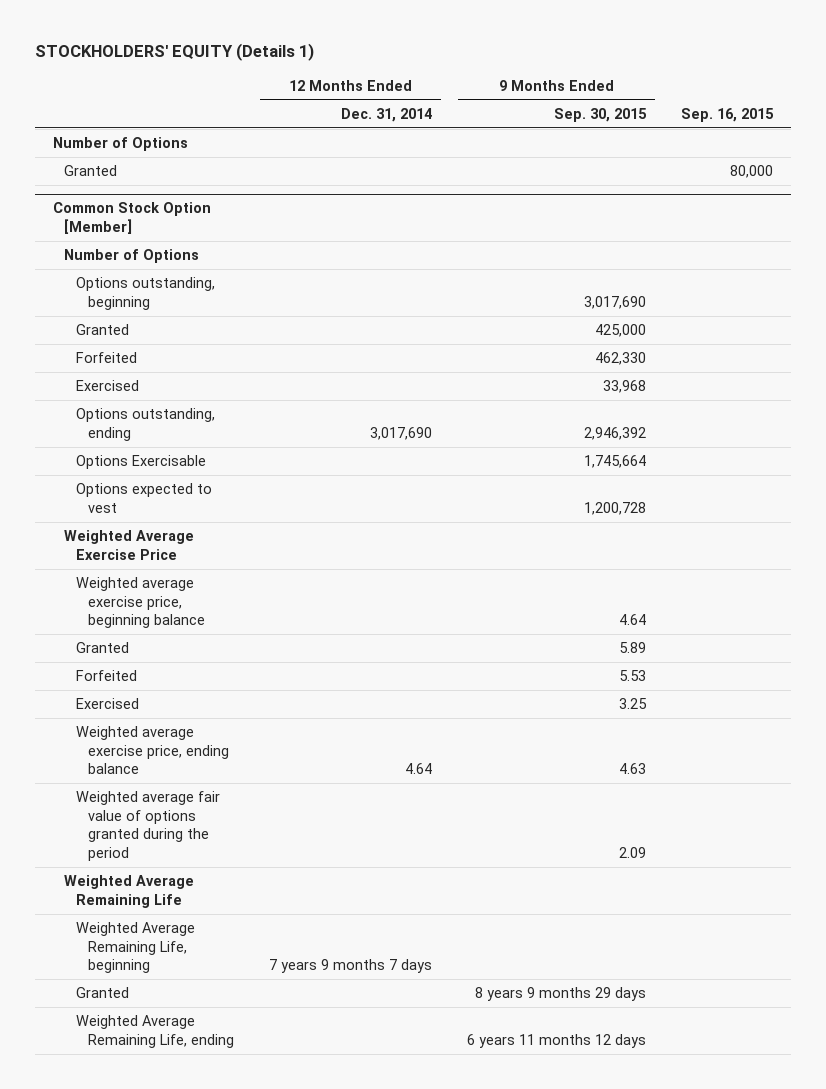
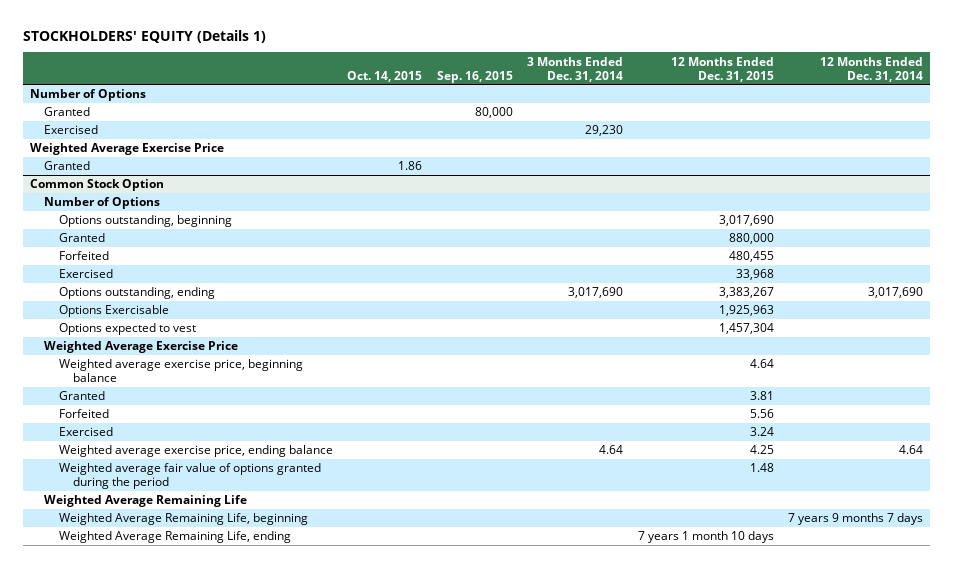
- | 12 Months Ended Dec. 31, 2014 | 9 Months Ended Sep. 30, 2015 | Sep. 16, 2015
+ | Oct. 14, 2015 | Sep. 16, 2015 | 3 Months Ended Dec. 31, 2014 | 12 Months Ended Dec. 31, 2015 | 12 Months Ended Dec. 31, 2014
- Common Stock Option [Member]
+ Exercised | | | 29,230 | |
+ Weighted Average Exercise Price
+ Granted | 1.86 | | | |
+ Common Stock Option
- Granted | | 8 years 9 months 29 days |

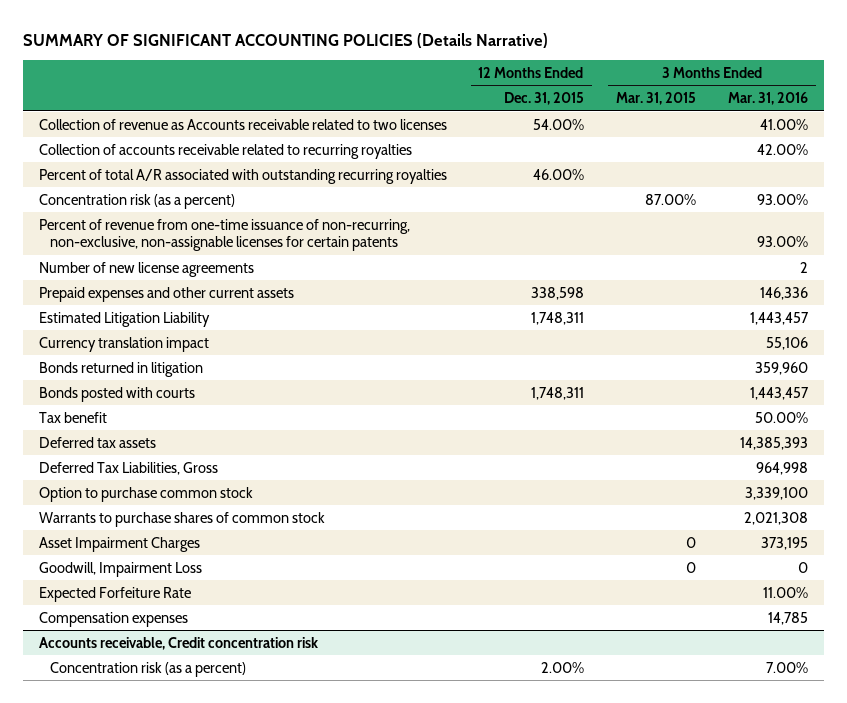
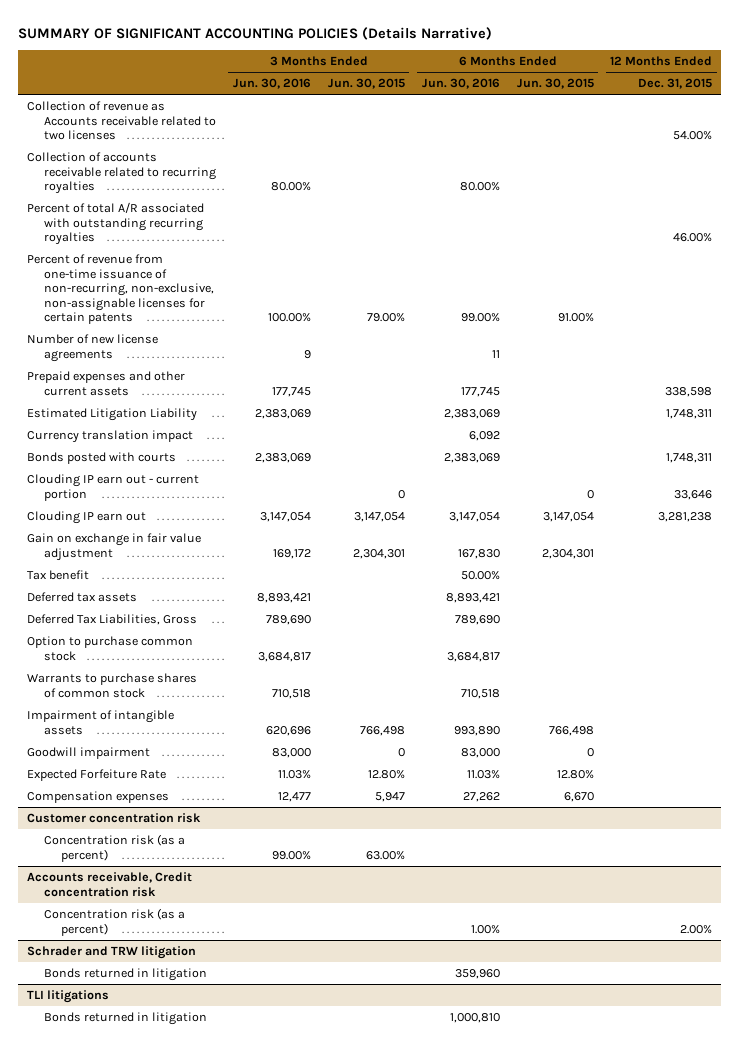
- | 12 Months Ended Dec. 31, 2015 | 3 Months Ended Mar. 31, 2015 | 3 Months Ended Mar. 31, 2016
+ | 3 Months Ended Jun. 30, 2016 | 3 Months Ended Jun. 30, 2015 | 6 Months Ended Jun. 30, 2016 | 6 Months Ended Jun. 30, 2015 | 12 Months Ended Dec. 31, 2015
- Concentration risk (as a percent) | | 87.00% | 93.00%
- Bonds returned in litigation | | | 359,960
+ Clouding IP earn out - current portion | | 0 | | 0 | 33,646
+ Clouding IP earn out | 3,147,054 | 3,147,054 | 3,147,054 | 3,147,054 | 3,281,238
+ Gain on exchange in fair value adjustment | 169,172 | 2,304,301 | 167,830 | 2,304,301 |
- Asset Impairment Charges | | 0 | 373,195
- Goodwill, Impairment Loss | | 0 | 0
+ Impairment of intangible assets | 620,696 | 766,498 | 993,890 | 766,498 |
+ Goodwill impairment | 83,000 | 0 | 83,000 | 0 |
+ Customer concentration risk
+ Concentration risk (as a percent) | 99.00% | 63.00% | | |
+ Schrader and TRW litigation
+ Bonds returned in litigation | | | 359,960 | |
+ TLI litigations
+ Bonds returned in litigation | | | 1,000,810 | |

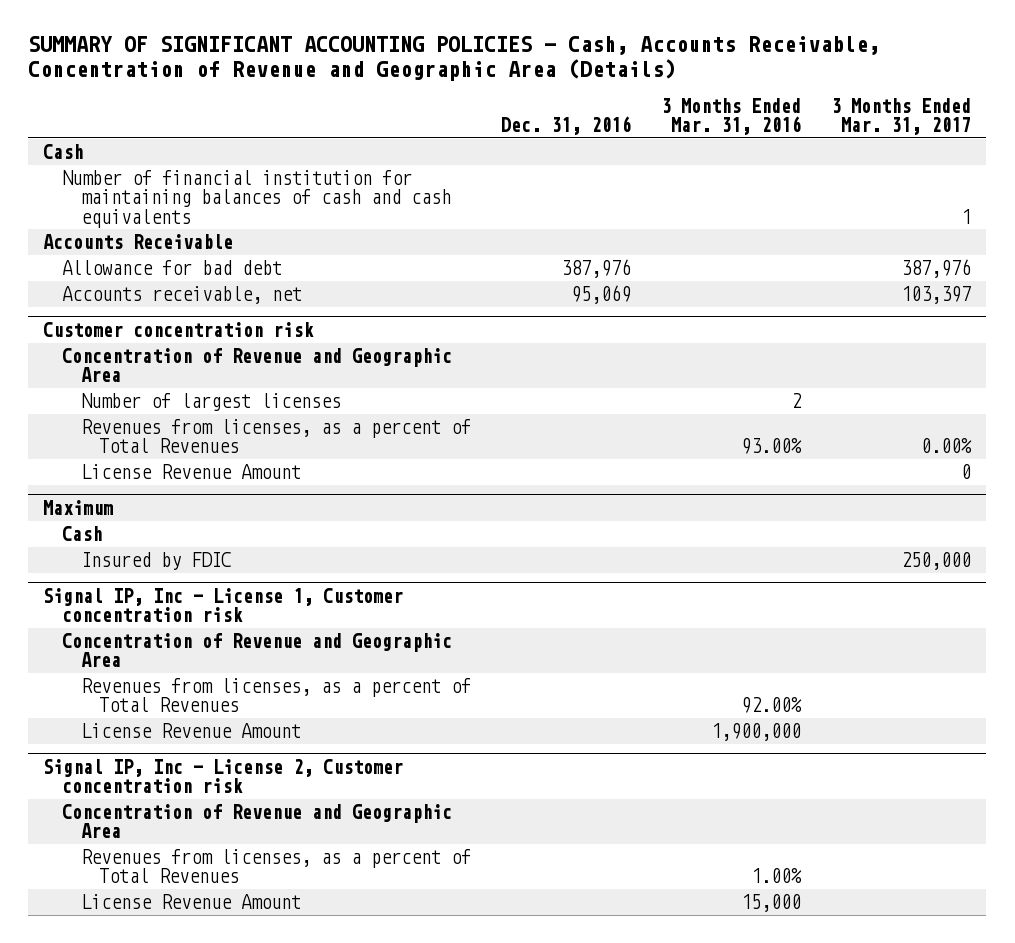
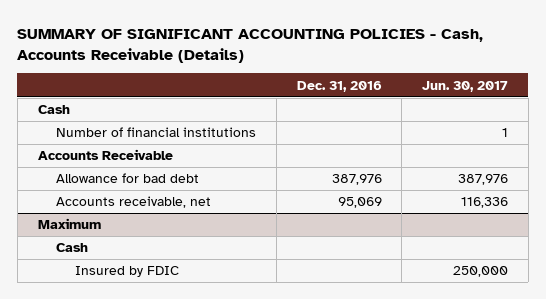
- SUMMARY OF SIGNIFICANT ACCOUNTING POLICIES - Cash, Accounts Receivable, Concentration of Revenue and Geographic Area (Details)
+ SUMMARY OF SIGNIFICANT ACCOUNTING POLICIES - Cash, Accounts Receivable (Details)
- | Dec. 31, 2016 | 3 Months Ended Mar. 31, 2016 | 3 Months Ended Mar. 31, 2017
+ | Dec. 31, 2016 | Jun. 30, 2017
- Number of financial institution for maintaining balances of cash and cash equivalents | | | 1
+ Number of financial institutions | | 1
- Customer concentration risk
- Concentration of Revenue and Geographic Area
- Number of largest licenses | | 2 |
- Revenues from licenses, as a percent of Total Revenues | | 93.00% | 0.00%
- License Revenue Amount | | | 0
- Signal IP, Inc - License 1, Customer concentration risk
- Concentration of Revenue and Geographic Area
- Revenues from licenses, as a percent of Total Revenues | | 92.00% |
- License Revenue Amount | | 1,900,000 |
- Signal IP, Inc - License 2, Customer concentration risk
- Concentration of Revenue and Geographic Area
- Revenues from licenses, as a percent of Total Revenues | | 1.00% |
- License Revenue Amount | | 15,000 |

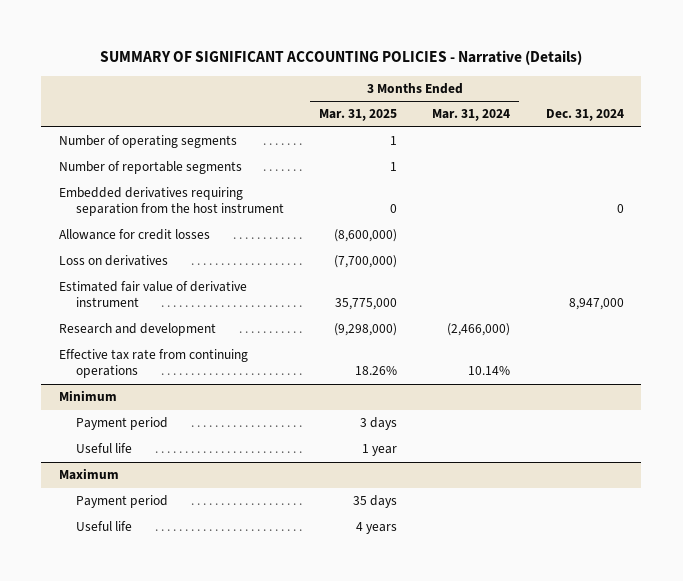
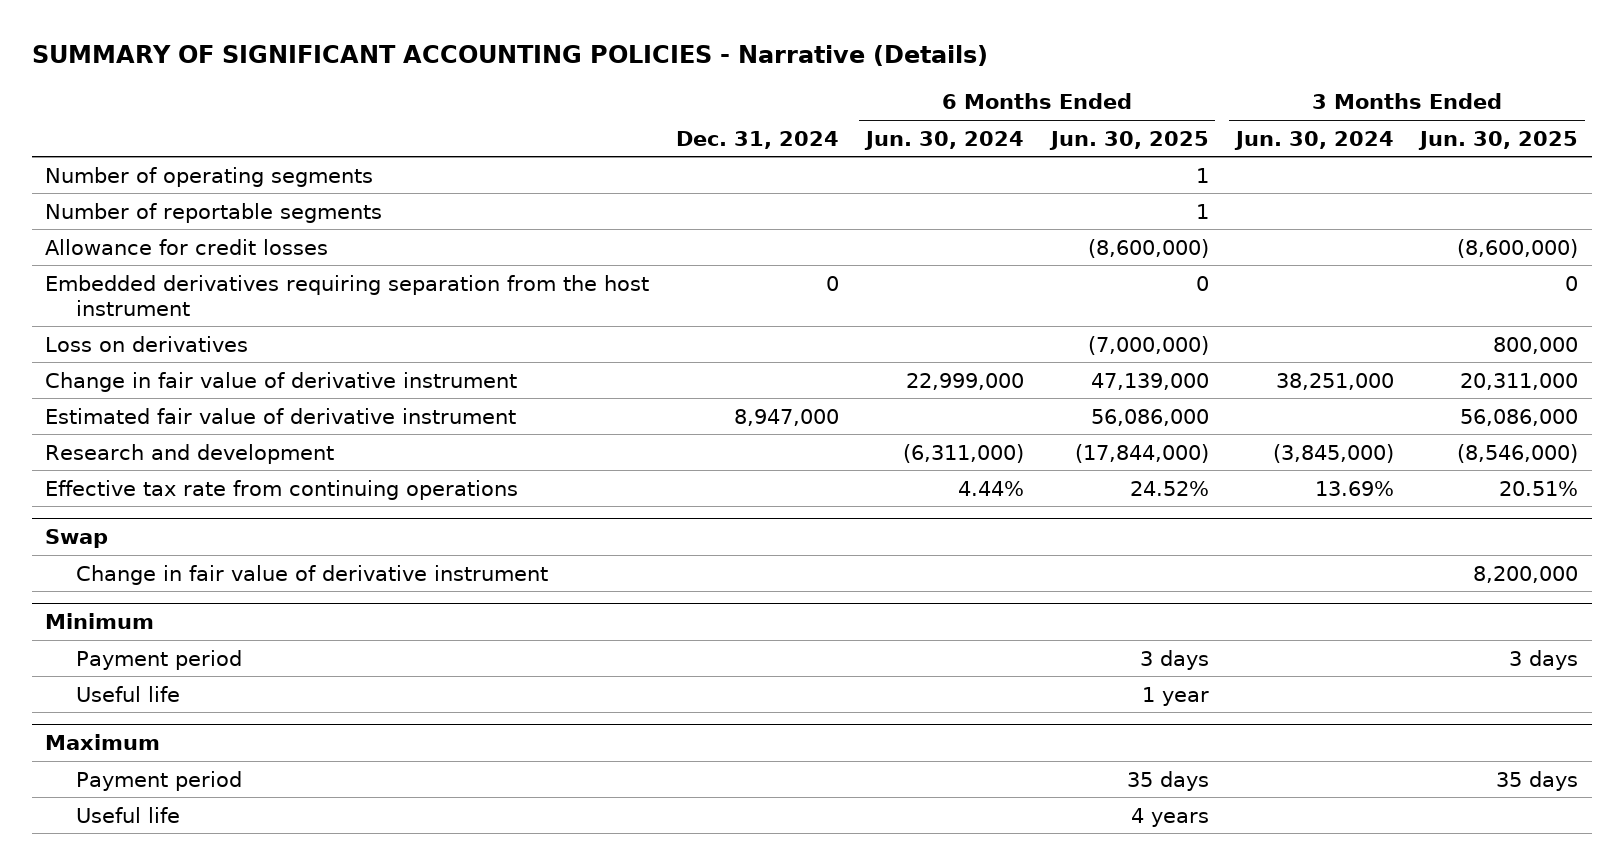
- | 3 Months Ended Mar. 31, 2025 | 3 Months Ended Mar. 31, 2024 | Dec. 31, 2024
+ | Dec. 31, 2024 | 6 Months Ended Jun. 30, 2024 | 6 Months Ended Jun. 30, 2025 | 3 Months Ended Jun. 30, 2024 | 3 Months Ended Jun. 30, 2025
moved down: Embedded derivatives requiring separation from the host instrument | 0 | | 0 | | 0
+ Change in fair value of derivative instrument | | 22,999,000 | 47,139,000 | 38,251,000 | 20,311,000
+ Swap
+ Change in fair value of derivative instrument | | | | | 8,200,000

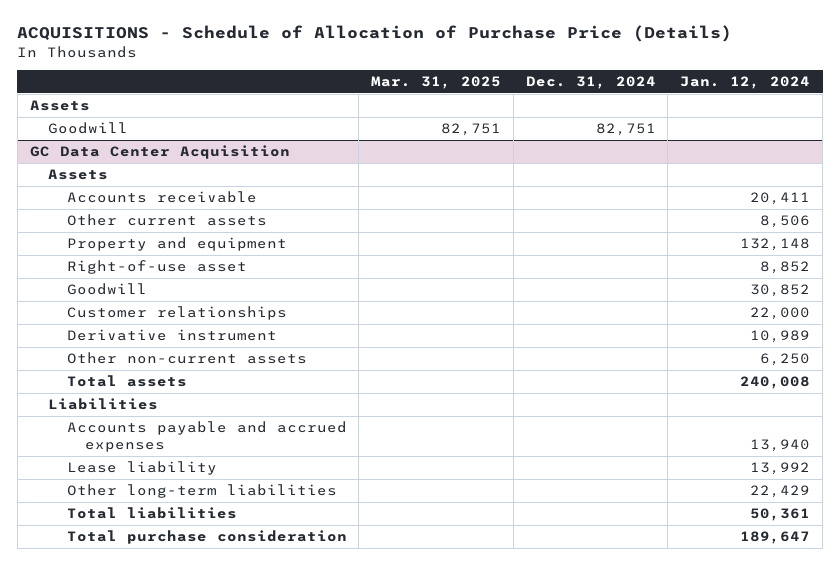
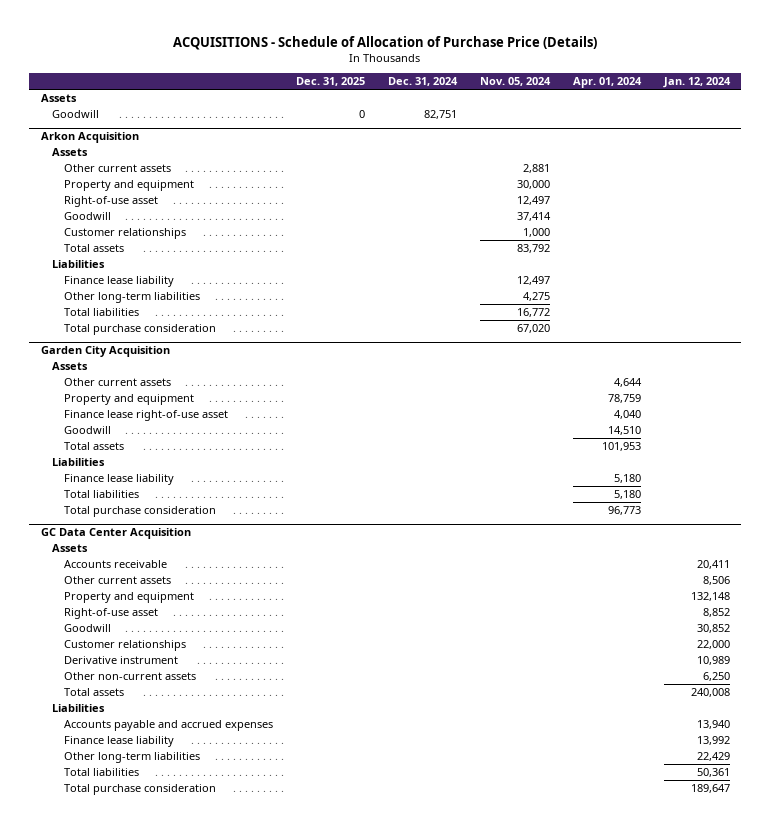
- | Mar. 31, 2025 | Dec. 31, 2024 | Jan. 12, 2024
+ | Dec. 31, 2025 | Dec. 31, 2024 | Nov. 05, 2024 | Apr. 01, 2024 | Jan. 12, 2024
+ Arkon Acquisition
+ Assets
+ Other current assets | | | 2,881 | |
+ Property and equipment | | | 30,000 | |
+ Right-of-use asset | | | 12,497 | |
+ Goodwill | | | 37,414 | |
+ Customer relationships | | | 1,000 | |
+ Total assets | | | 83,792 | |
+ Liabilities
+ Finance lease liability | | | 12,497 | |
+ Other long-term liabilities | | | 4,275 | |
+ Total liabilities | | | 16,772 | |
+ Total purchase consideration | | | 67,020 | |
+ Garden City Acquisition
+ Assets
+ Other current assets | | | | 4,644 |
+ Property and equipment | | | | 78,759 |
+ Finance lease right-of-use asset | | | | 4,040 |
+ Goodwill | | | | 14,510 |
+ Total assets | | | | 101,953 |
+ Liabilities
+ Finance lease liability | | | | 5,180 |
+ Total liabilities | | | | 5,180 |
+ Total purchase consideration | | | | 96,773 |
@ GC Data Center Acquisition
- Lease liability | | | 13,992
+ Finance lease liability | | | | | 13,992

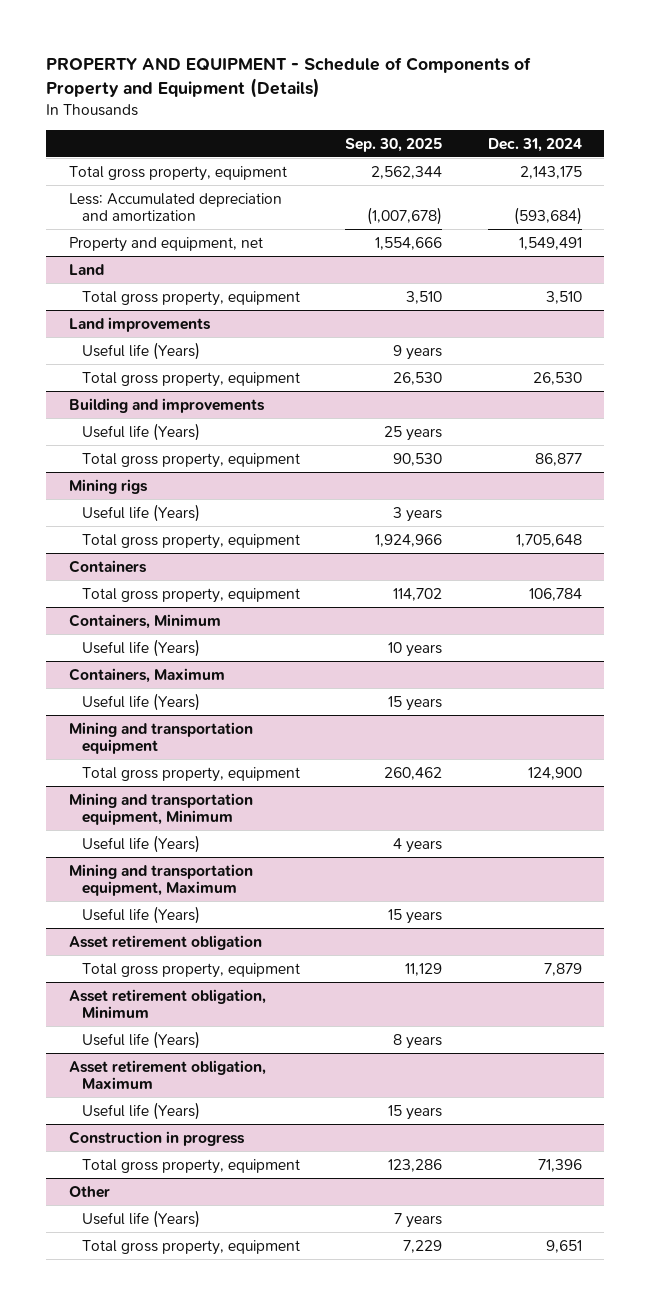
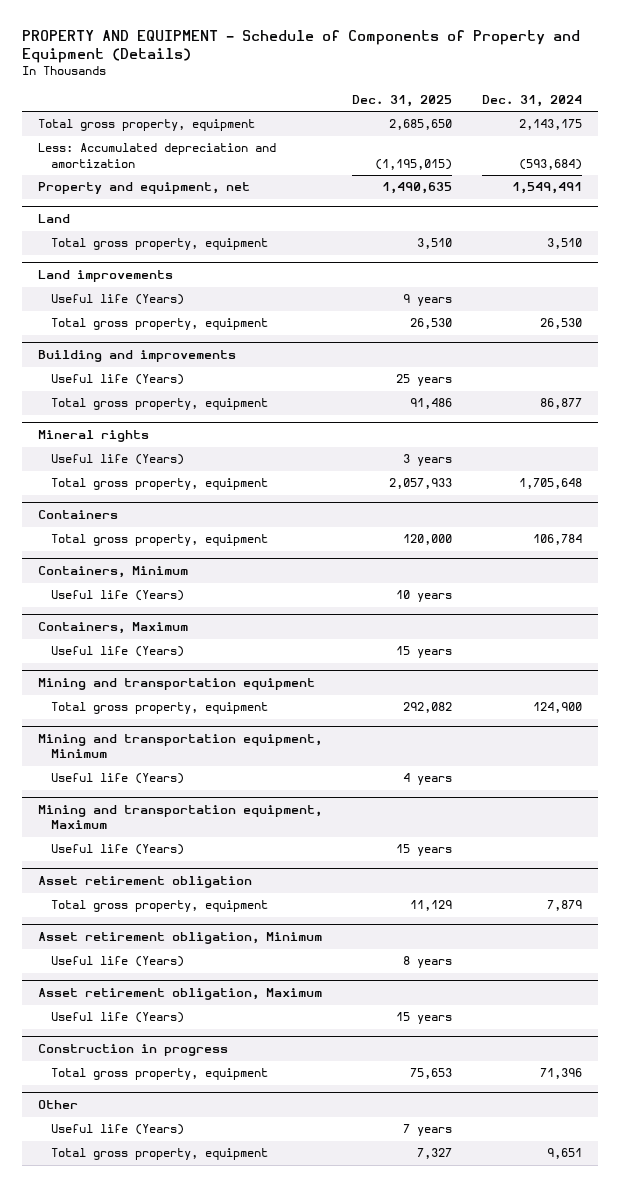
- | Sep. 30, 2025 | Dec. 31, 2024
+ | Dec. 31, 2025 | Dec. 31, 2024
- Mining rigs
+ Mineral rights

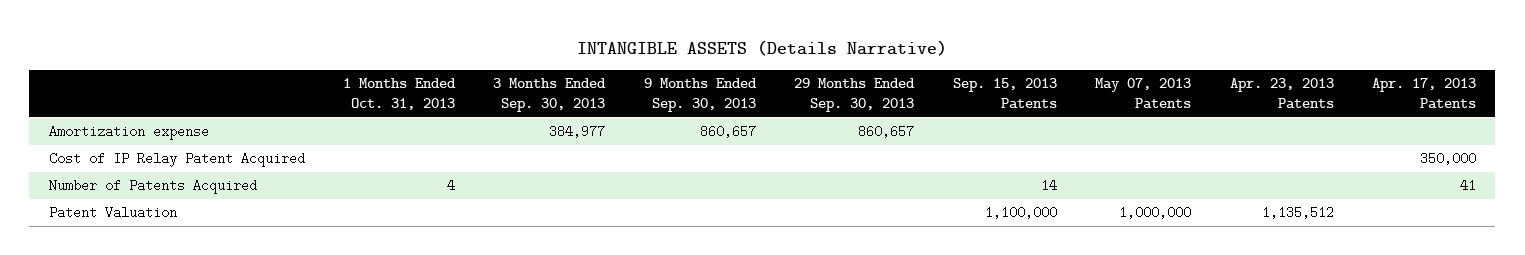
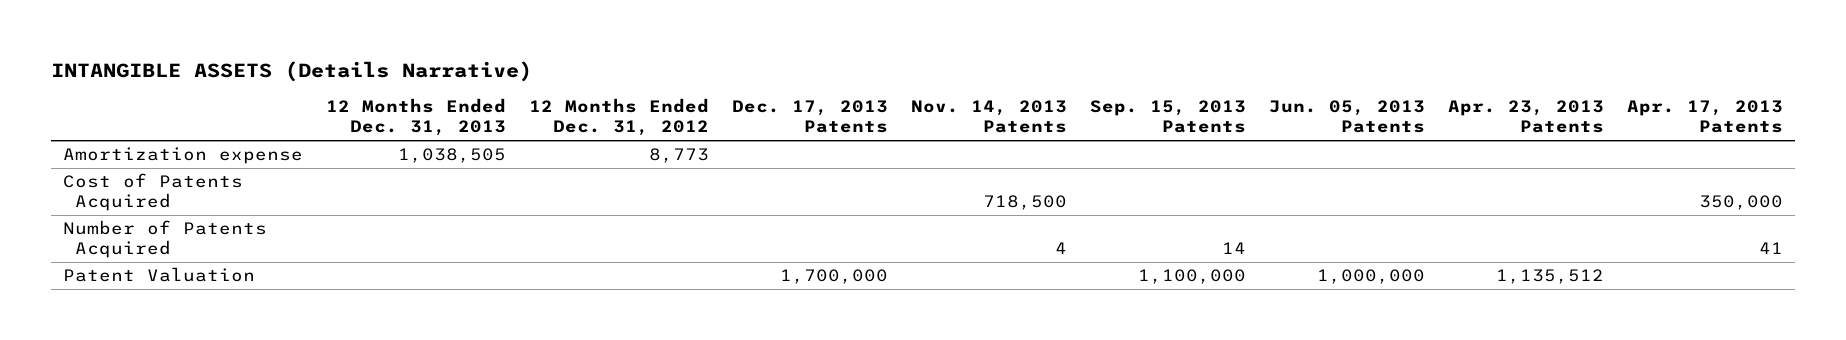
- | 1 Months Ended Oct. 31, 2013 | 3 Months Ended Sep. 30, 2013 | 9 Months Ended Sep. 30, 2013 | 29 Months Ended Sep. 30, 2013 | Sep. 15, 2013 Patents | May 07, 2013 Patents | Apr. 23, 2013 Patents | Apr. 17, 2013 Patents
+ | 12 Months Ended Dec. 31, 2013 | 12 Months Ended Dec. 31, 2012 | Dec. 17, 2013 Patents | Nov. 14, 2013 Patents | Sep. 15, 2013 Patents | Jun. 05, 2013 Patents | Apr. 23, 2013 Patents | Apr. 17, 2013 Patents
- Cost of IP Relay Patent Acquired | | | | | | | | 350,000
+ Cost of Patents Acquired | | | | 718,500 | | | | 350,000

